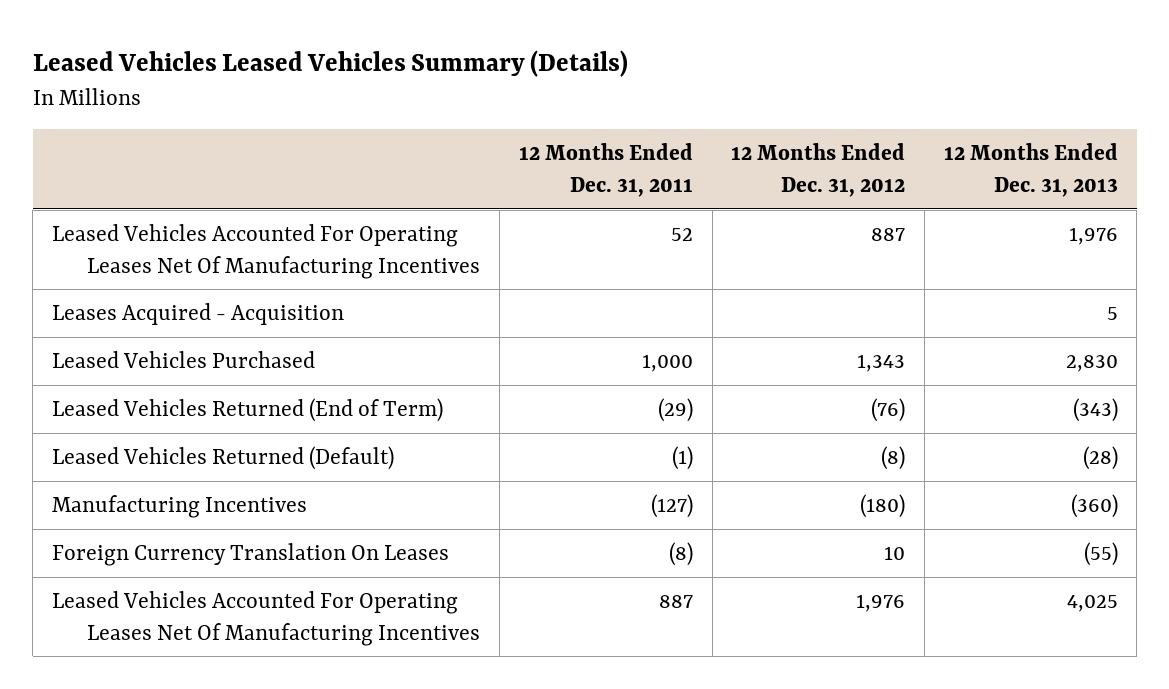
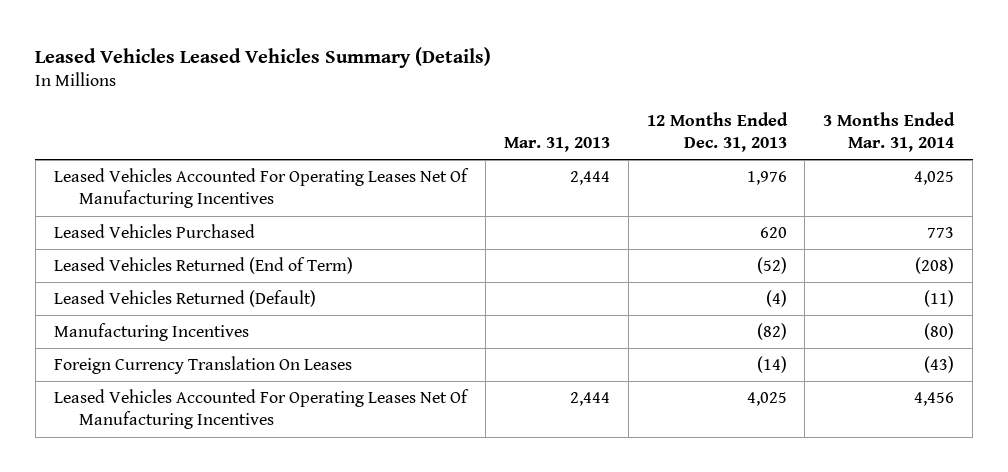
- | 12 Months Ended Dec. 31, 2011 | 12 Months Ended Dec. 31, 2012 | 12 Months Ended Dec. 31, 2013
+ | Mar. 31, 2013 | 12 Months Ended Dec. 31, 2013 | 3 Months Ended Mar. 31, 2014
- Leases Acquired - Acquisition | | | 5
- Leased Vehicles Purchased | 1,000 | 1,343 | 2,830
- Leased Vehicles Returned (End of Term) | (29) | (76) | (343)
- Leased Vehicles Returned (Default) | (1) | (8) | (28)
- Manufacturing Incentives | (127) | (180) | (360)
- Foreign Currency Translation On Leases | (8) | 10 | (55)
+ Leased Vehicles Purchased | | 620 | 773
+ Leased Vehicles Returned (End of Term) | | (52) | (208)
+ Leased Vehicles Returned (Default) | | (4) | (11)
+ Manufacturing Incentives | | (82) | (80)
+ Foreign Currency Translation On Leases | | (14) | (43)

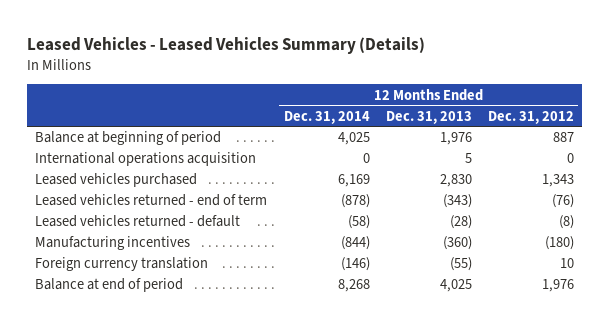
- Leased Vehicles Leased Vehicles Summary (Details)
+ Leased Vehicles - Leased Vehicles Summary (Details)
- | Mar. 31, 2013 | 12 Months Ended Dec. 31, 2013 | 3 Months Ended Mar. 31, 2014
+ | 12 Months Ended Dec. 31, 2014 | 12 Months Ended Dec. 31, 2013 | 12 Months Ended Dec. 31, 2012
- Leased Vehicles Accounted For Operating Leases Net Of Manufacturing Incentives | 2,444 | 1,976 | 4,025
- Leased Vehicles Purchased | | 620 | 773
- Leased Vehicles Returned (End of Term) | | (52) | (208)
- Leased Vehicles Returned (Default) | | (4) | (11)
- Manufacturing Incentives | | (82) | (80)
- Foreign Currency Translation On Leases | | (14) | (43)
- Leased Vehicles Accounted For Operating Leases Net Of Manufacturing Incentives | 2,444 | 4,025 | 4,456
+ Balance at beginning of period | 4,025 | 1,976 | 887
+ International operations acquisition | 0 | 5 | 0
+ Leased vehicles purchased | 6,169 | 2,830 | 1,343
+ Leased vehicles returned - end of term | (878) | (343) | (76)
+ Leased vehicles returned - default | (58) | (28) | (8)
+ Manufacturing incentives | (844) | (360) | (180)
+ Foreign currency translation | (146) | (55) | 10
+ Balance at end of period | 8,268 | 4,025 | 1,976

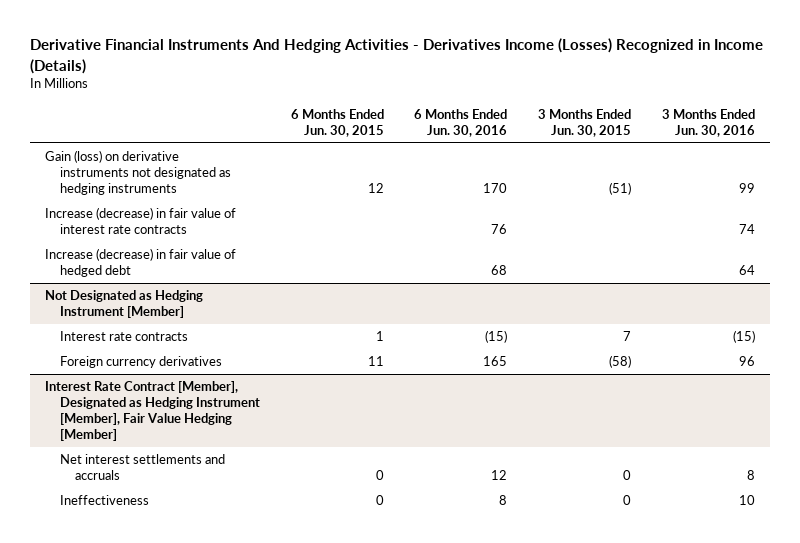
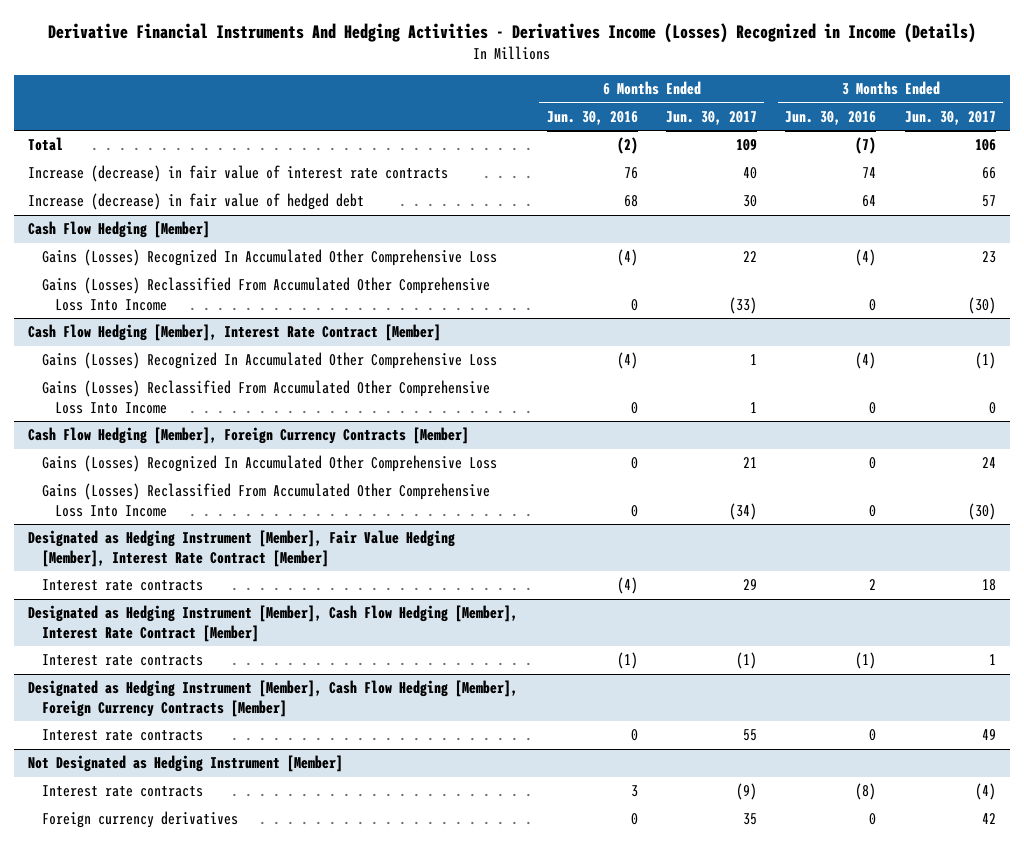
- | 6 Months Ended Jun. 30, 2015 | 6 Months Ended Jun. 30, 2016 | 3 Months Ended Jun. 30, 2015 | 3 Months Ended Jun. 30, 2016
+ | 6 Months Ended Jun. 30, 2016 | 6 Months Ended Jun. 30, 2017 | 3 Months Ended Jun. 30, 2016 | 3 Months Ended Jun. 30, 2017
- Gain (loss) on derivative instruments not designated as hedging instruments | 12 | 170 | (51) | 99
+ Total | (2) | 109 | (7) | 106
+ Cash Flow Hedging [Member]
+ Gains (Losses) Recognized In Accumulated Other Comprehensive Loss | (4) | 22 | (4) | 23
+ Gains (Losses) Reclassified From Accumulated Other Comprehensive Loss Into Income | 0 | (33) | 0 | (30)
+ Cash Flow Hedging [Member], Interest Rate Contract [Member]
+ Gains (Losses) Recognized In Accumulated Other Comprehensive Loss | (4) | 1 | (4) | (1)
+ Gains (Losses) Reclassified From Accumulated Other Comprehensive Loss Into Income | 0 | 1 | 0 | 0
+ Cash Flow Hedging [Member], Foreign Currency Contracts [Member]
+ Gains (Losses) Recognized In Accumulated Other Comprehensive Loss | 0 | 21 | 0 | 24
+ Gains (Losses) Reclassified From Accumulated Other Comprehensive Loss Into Income | 0 | (34) | 0 | (30)
+ Designated as Hedging Instrument [Member], Fair Value Hedging [Member], Interest Rate Contract [Member]
+ Interest rate contracts | (4) | 29 | 2 | 18
+ Designated as Hedging Instrument [Member], Cash Flow Hedging [Member], Interest Rate Contract [Member]
+ Interest rate contracts | (1) | (1) | (1) | 1
+ Designated as Hedging Instrument [Member], Cash Flow Hedging [Member], Foreign Currency Contracts [Member]
+ Interest rate contracts | 0 | 55 | 0 | 49
@ Not Designated as Hedging Instrument [Member]
- Interest rate contracts | 1 | (15) | 7 | (15)
- Foreign currency derivatives | 11 | 165 | (58) | 96
- Interest Rate Contract [Member], Designated as Hedging Instrument [Member], Fair Value Hedging [Member]
- Net interest settlements and accruals | 0 | 12 | 0 | 8
- Ineffectiveness | 0 | 8 | 0 | 10
@ Not Designated as Hedging Instrument [Member]
+ Interest rate contracts | 3 | (9) | (8) | (4)
+ Foreign currency derivatives | 0 | 35 | 0 | 42

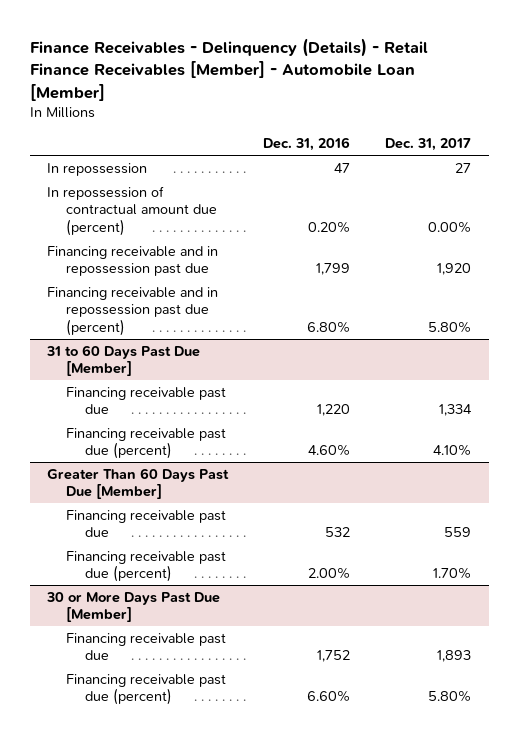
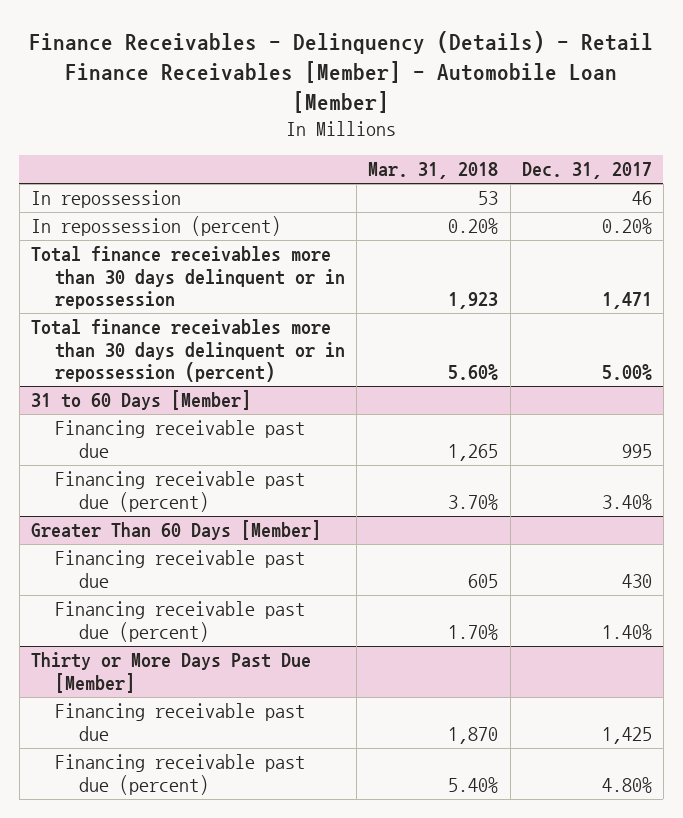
- | Dec. 31, 2016 | Dec. 31, 2017
+ | Mar. 31, 2018 | Dec. 31, 2017
- In repossession | 47 | 27
- In repossession of contractual amount due (percent) | 0.20% | 0.00%
- Financing receivable and in repossession past due | 1,799 | 1,920
- Financing receivable and in repossession past due (percent) | 6.80% | 5.80%
- 31 to 60 Days Past Due [Member]
- Financing receivable past due | 1,220 | 1,334
- Financing receivable past due (percent) | 4.60% | 4.10%
- Greater Than 60 Days Past Due [Member]
- Financing receivable past due | 532 | 559
- Financing receivable past due (percent) | 2.00% | 1.70%
- 30 or More Days Past Due [Member]
- Financing receivable past due | 1,752 | 1,893
- Financing receivable past due (percent) | 6.60% | 5.80%
+ In repossession | 53 | 46
+ In repossession (percent) | 0.20% | 0.20%
+ Total finance receivables more than 30 days delinquent or in repossession | 1,923 | 1,471
+ Total finance receivables more than 30 days delinquent or in repossession (percent) | 5.60% | 5.00%
+ 31 to 60 Days [Member]
+ Financing receivable past due | 1,265 | 995
+ Financing receivable past due (percent) | 3.70% | 3.40%
+ Greater Than 60 Days [Member]
+ Financing receivable past due | 605 | 430
+ Financing receivable past due (percent) | 1.70% | 1.40%
+ Thirty or More Days Past Due [Member]
+ Financing receivable past due | 1,870 | 1,425
+ Financing receivable past due (percent) | 5.40% | 4.80%

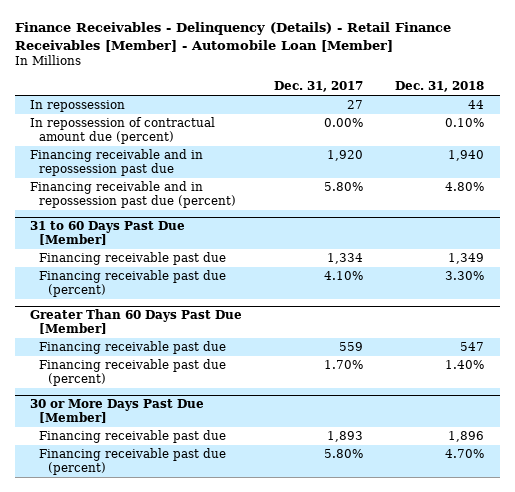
- | Mar. 31, 2018 | Dec. 31, 2017
+ | Dec. 31, 2017 | Dec. 31, 2018
- In repossession | 53 | 46
- In repossession (percent) | 0.20% | 0.20%
- Total finance receivables more than 30 days delinquent or in repossession | 1,923 | 1,471
- Total finance receivables more than 30 days delinquent or in repossession (percent) | 5.60% | 5.00%
- 31 to 60 Days [Member]
- Financing receivable past due | 1,265 | 995
- Financing receivable past due (percent) | 3.70% | 3.40%
- Greater Than 60 Days [Member]
- Financing receivable past due | 605 | 430
- Financing receivable past due (percent) | 1.70% | 1.40%
- Thirty or More Days Past Due [Member]
- Financing receivable past due | 1,870 | 1,425
- Financing receivable past due (percent) | 5.40% | 4.80%
+ In repossession | 27 | 44
+ In repossession of contractual amount due (percent) | 0.00% | 0.10%
+ Financing receivable and in repossession past due | 1,920 | 1,940
+ Financing receivable and in repossession past due (percent) | 5.80% | 4.80%
+ 31 to 60 Days Past Due [Member]
+ Financing receivable past due | 1,334 | 1,349
+ Financing receivable past due (percent) | 4.10% | 3.30%
+ Greater Than 60 Days Past Due [Member]
+ Financing receivable past due | 559 | 547
+ Financing receivable past due (percent) | 1.70% | 1.40%
+ 30 or More Days Past Due [Member]
+ Financing receivable past due | 1,893 | 1,896
+ Financing receivable past due (percent) | 5.80% | 4.70%

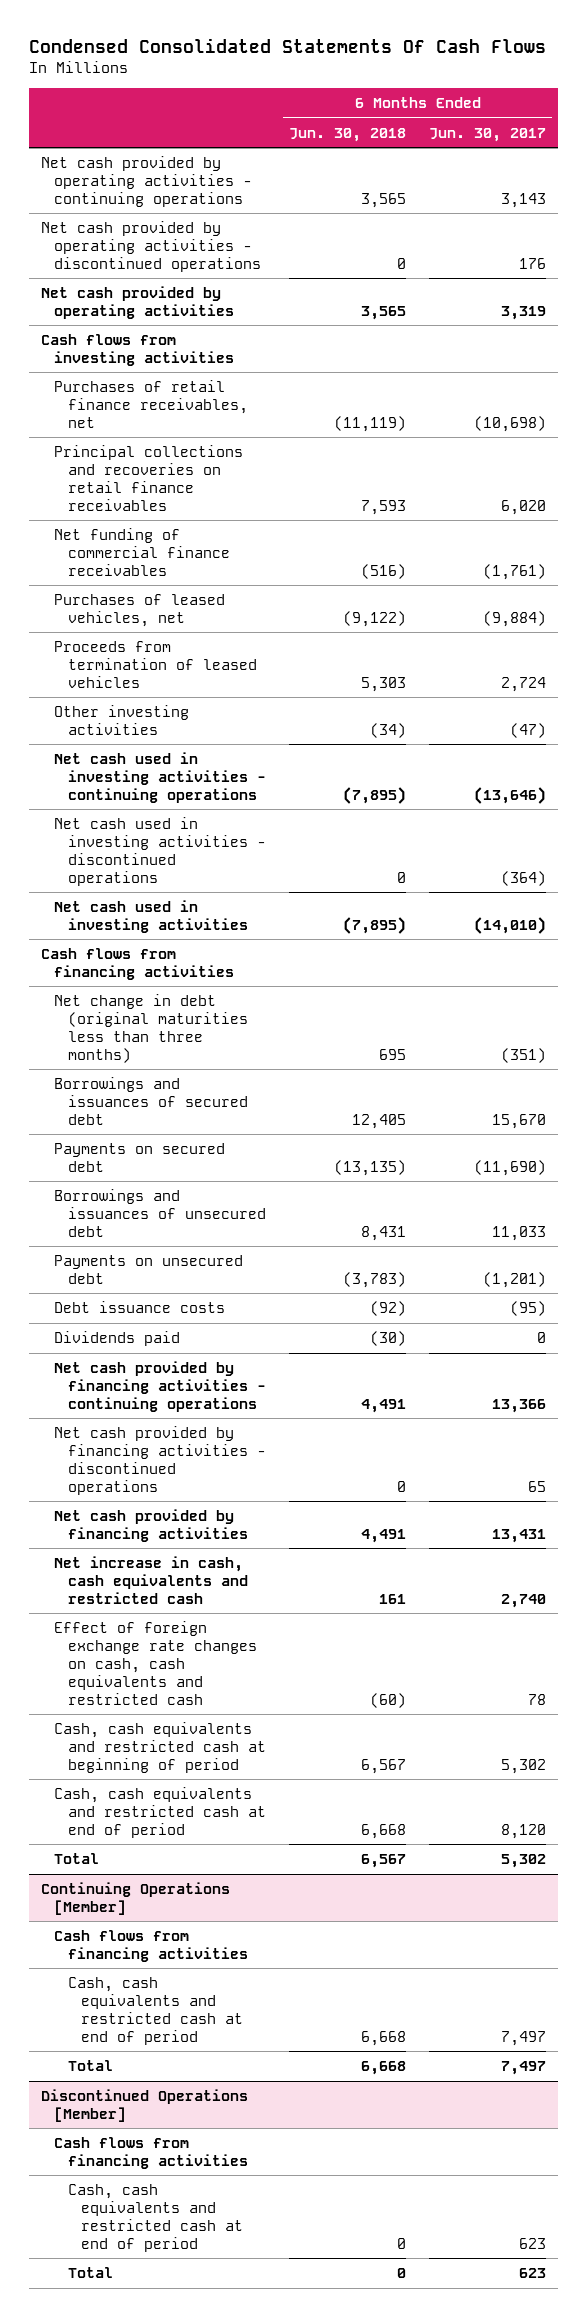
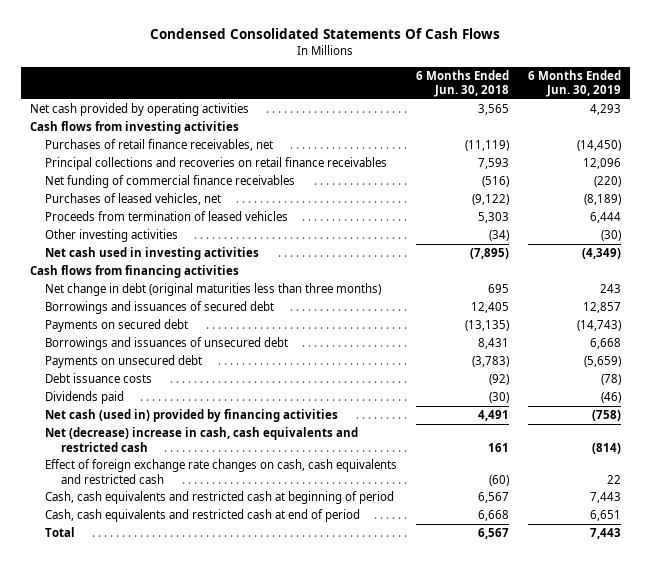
- | 6 Months Ended Jun. 30, 2018 | 6 Months Ended Jun. 30, 2017
+ | 6 Months Ended Jun. 30, 2018 | 6 Months Ended Jun. 30, 2019
- Net cash provided by operating activities - continuing operations | 3,565 | 3,143
- Net cash provided by operating activities - discontinued operations | 0 | 176
- Net cash used in investing activities - continuing operations | (7,895) | (13,646)
- Net cash used in investing activities - discontinued operations | 0 | (364)
- Net cash provided by financing activities - continuing operations | 4,491 | 13,366
- Net cash provided by financing activities - discontinued operations | 0 | 65
- Net cash provided by financing activities | 4,491 | 13,431
- Net increase in cash, cash equivalents and restricted cash | 161 | 2,740
+ Net cash (used in) provided by financing activities | 4,491 | (758)
+ Net (decrease) increase in cash, cash equivalents and restricted cash | 161 | (814)
- Continuing Operations [Member]
- Cash flows from financing activities
- Cash, cash equivalents and restricted cash at end of period | 6,668 | 7,497
- Total | 6,668 | 7,497
- Discontinued Operations [Member]
- Cash flows from financing activities
- Cash, cash equivalents and restricted cash at end of period | 0 | 623
- Total | 0 | 623

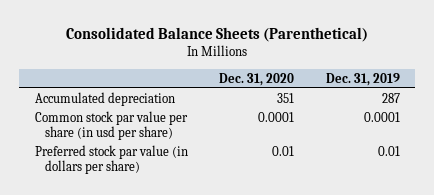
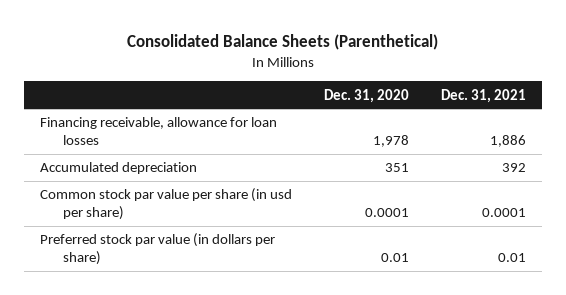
- | Dec. 31, 2020 | Dec. 31, 2019
+ | Dec. 31, 2020 | Dec. 31, 2021
+ Financing receivable, allowance for loan losses | 1,978 | 1,886

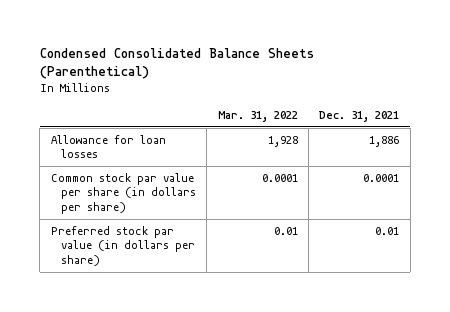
- Consolidated Balance Sheets (Parenthetical)
+ Condensed Consolidated Balance Sheets (Parenthetical)
- | Dec. 31, 2020 | Dec. 31, 2021
+ | Mar. 31, 2022 | Dec. 31, 2021
- Financing receivable, allowance for loan losses | 1,978 | 1,886
- Accumulated depreciation | 351 | 392
- Common stock par value per share (in usd per share) | 0.0001 | 0.0001
+ Allowance for loan losses | 1,928 | 1,886
+ Common stock par value per share (in dollars per share) | 0.0001 | 0.0001

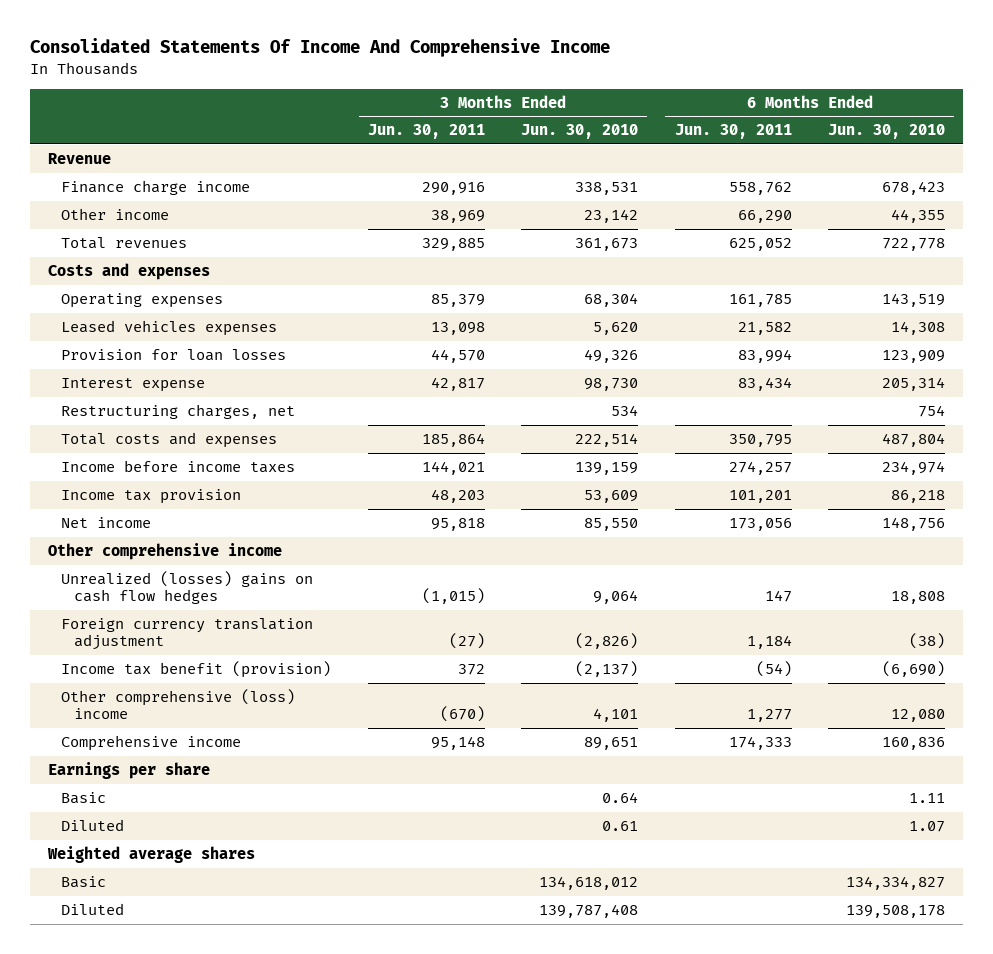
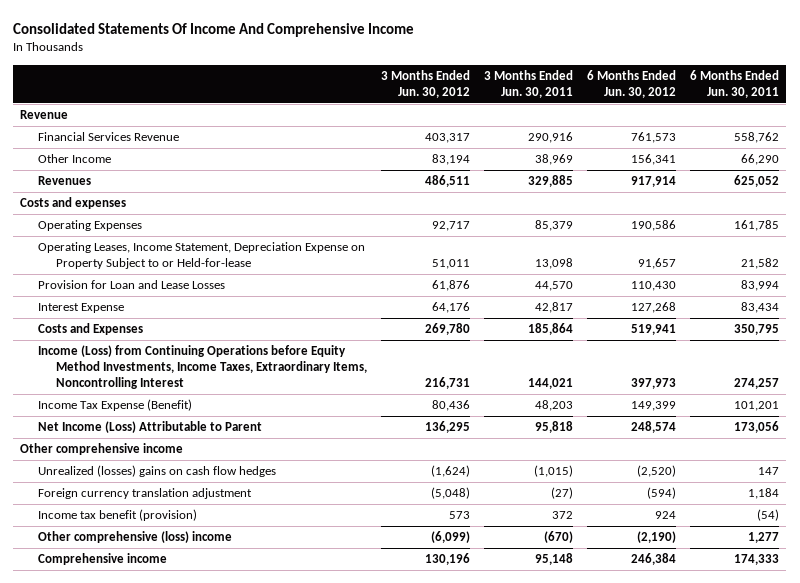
- | 3 Months Ended Jun. 30, 2011 | 3 Months Ended Jun. 30, 2010 | 6 Months Ended Jun. 30, 2011 | 6 Months Ended Jun. 30, 2010
+ | 3 Months Ended Jun. 30, 2012 | 3 Months Ended Jun. 30, 2011 | 6 Months Ended Jun. 30, 2012 | 6 Months Ended Jun. 30, 2011
- Finance charge income | 290,916 | 338,531 | 558,762 | 678,423
- Other income | 38,969 | 23,142 | 66,290 | 44,355
- Total revenues | 329,885 | 361,673 | 625,052 | 722,778
+ Financial Services Revenue | 403,317 | 290,916 | 761,573 | 558,762
+ Other Income | 83,194 | 38,969 | 156,341 | 66,290
+ Revenues | 486,511 | 329,885 | 917,914 | 625,052
- Operating expenses | 85,379 | 68,304 | 161,785 | 143,519
- Leased vehicles expenses | 13,098 | 5,620 | 21,582 | 14,308
- Provision for loan losses | 44,570 | 49,326 | 83,994 | 123,909
- Interest expense | 42,817 | 98,730 | 83,434 | 205,314
- Restructuring charges, net | | 534 | | 754
- Total costs and expenses | 185,864 | 222,514 | 350,795 | 487,804
- Income before income taxes | 144,021 | 139,159 | 274,257 | 234,974
- Income tax provision | 48,203 | 53,609 | 101,201 | 86,218
- Net income | 95,818 | 85,550 | 173,056 | 148,756
+ Operating Expenses | 92,717 | 85,379 | 190,586 | 161,785
+ Operating Leases, Income Statement, Depreciation Expense on Property Subject to or Held-for-lease | 51,011 | 13,098 | 91,657 | 21,582
+ Provision for Loan and Lease Losses | 61,876 | 44,570 | 110,430 | 83,994
+ Interest Expense | 64,176 | 42,817 | 127,268 | 83,434
+ Costs and Expenses | 269,780 | 185,864 | 519,941 | 350,795
+ Income (Loss) from Continuing Operations before Equity Method Investments, Income Taxes, Extraordinary Items, Noncontrolling Interest | 216,731 | 144,021 | 397,973 | 274,257
+ Income Tax Expense (Benefit) | 80,436 | 48,203 | 149,399 | 101,201
+ Net Income (Loss) Attributable to Parent | 136,295 | 95,818 | 248,574 | 173,056
- Earnings per share
- Basic | | 0.64 | | 1.11
- Diluted | | 0.61 | | 1.07
- Weighted average shares
- Basic | | 134,618,012 | | 134,334,827
- Diluted | | 139,787,408 | | 139,508,178

